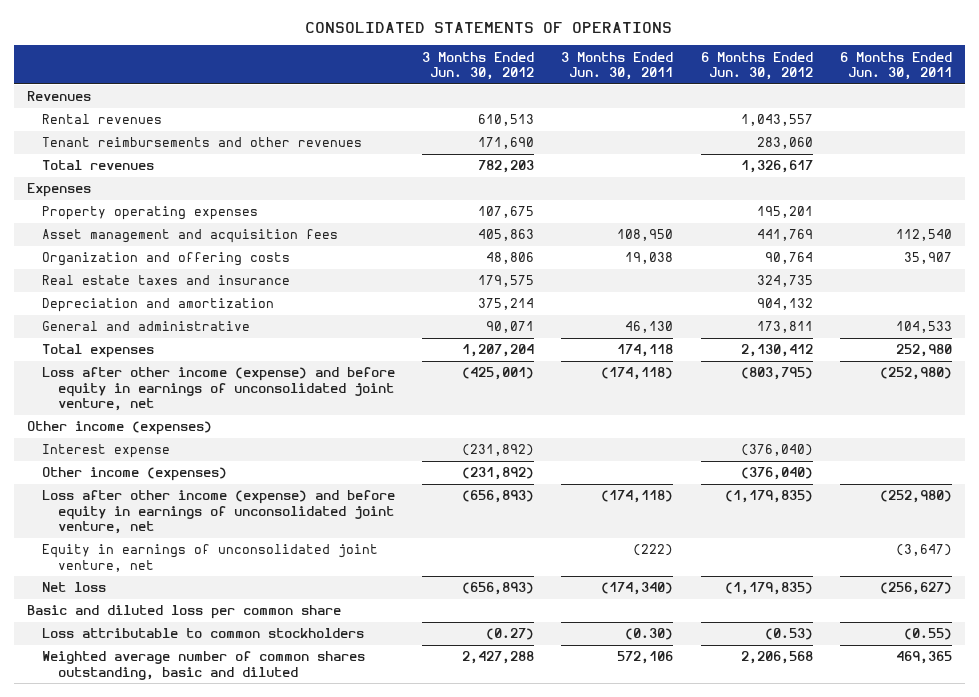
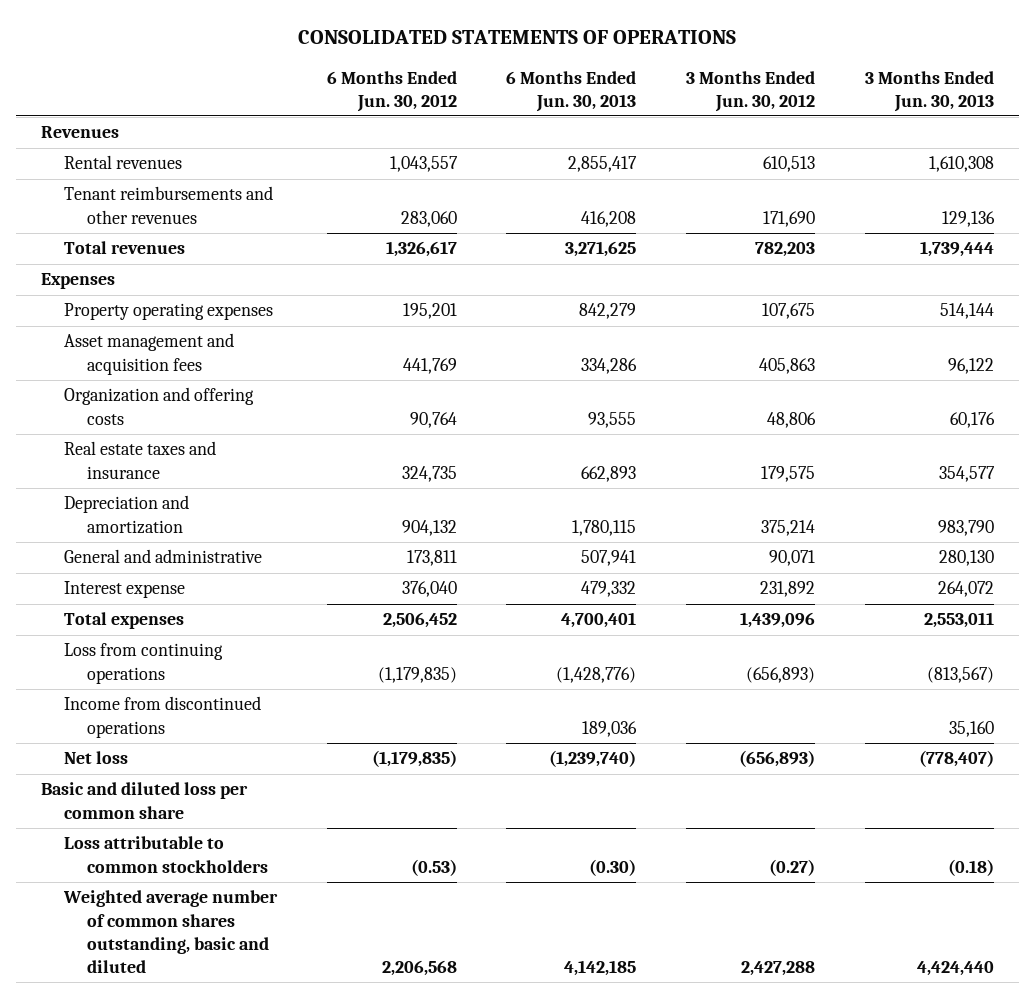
- | 3 Months Ended Jun. 30, 2012 | 3 Months Ended Jun. 30, 2011 | 6 Months Ended Jun. 30, 2012 | 6 Months Ended Jun. 30, 2011
+ | 6 Months Ended Jun. 30, 2012 | 6 Months Ended Jun. 30, 2013 | 3 Months Ended Jun. 30, 2012 | 3 Months Ended Jun. 30, 2013
- Total expenses | 1,207,204 | 174,118 | 2,130,412 | 252,980
- Loss after other income (expense) and before equity in earnings of unconsolidated joint venture, net | (425,001) | (174,118) | (803,795) | (252,980)
- Other income (expenses)
- Interest expense | (231,892) | | (376,040) |
- Other income (expenses) | (231,892) | | (376,040) |
- Loss after other income (expense) and before equity in earnings of unconsolidated joint venture, net | (656,893) | (174,118) | (1,179,835) | (252,980)
- Equity in earnings of unconsolidated joint venture, net | | (222) | | (3,647)
+ Interest expense | 376,040 | 479,332 | 231,892 | 264,072
+ Total expenses | 2,506,452 | 4,700,401 | 1,439,096 | 2,553,011
+ Loss from continuing operations | (1,179,835) | (1,428,776) | (656,893) | (813,567)
+ Income from discontinued operations | | 189,036 | | 35,160

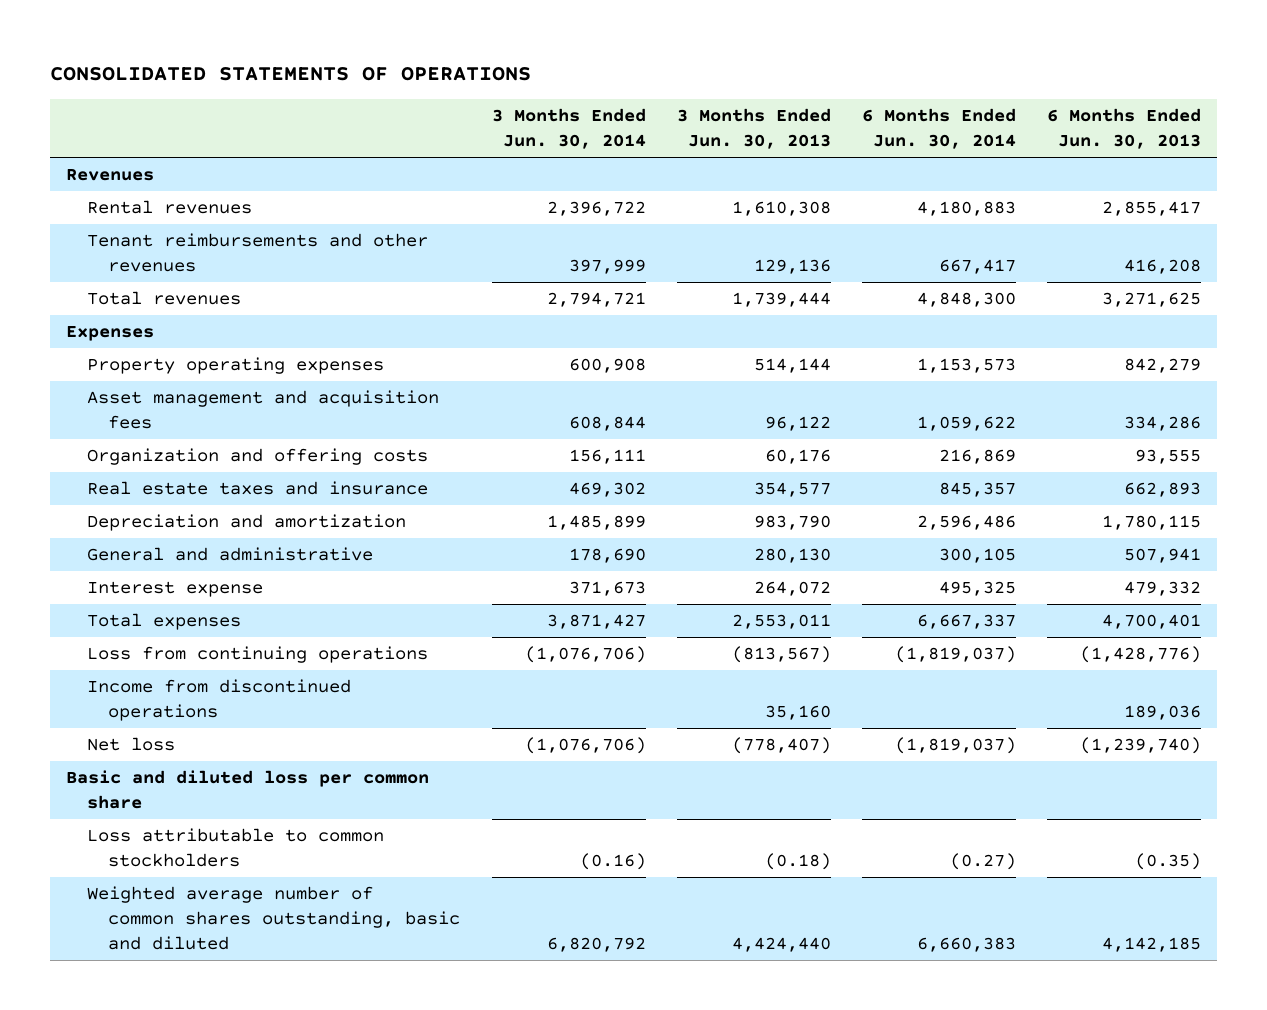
- | 6 Months Ended Jun. 30, 2012 | 6 Months Ended Jun. 30, 2013 | 3 Months Ended Jun. 30, 2012 | 3 Months Ended Jun. 30, 2013
+ | 3 Months Ended Jun. 30, 2014 | 3 Months Ended Jun. 30, 2013 | 6 Months Ended Jun. 30, 2014 | 6 Months Ended Jun. 30, 2013
- Loss attributable to common stockholders | (0.53) | (0.30) | (0.27) | (0.18)
+ Loss attributable to common stockholders | (0.16) | (0.18) | (0.27) | (0.35)

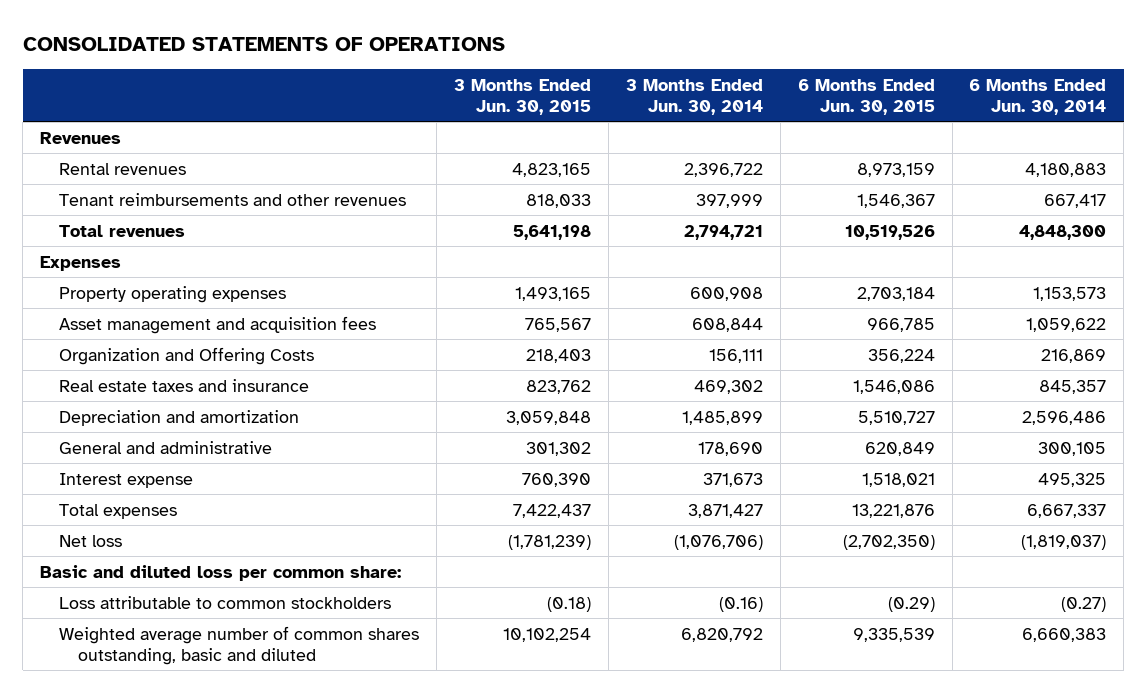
- | 3 Months Ended Jun. 30, 2014 | 3 Months Ended Jun. 30, 2013 | 6 Months Ended Jun. 30, 2014 | 6 Months Ended Jun. 30, 2013
+ | 3 Months Ended Jun. 30, 2015 | 3 Months Ended Jun. 30, 2014 | 6 Months Ended Jun. 30, 2015 | 6 Months Ended Jun. 30, 2014
- Organization and offering costs | 156,111 | 60,176 | 216,869 | 93,555
+ Organization and Offering Costs | 218,403 | 156,111 | 356,224 | 216,869
- Loss from continuing operations | (1,076,706) | (813,567) | (1,819,037) | (1,428,776)
- Income from discontinued operations | | 35,160 | | 189,036
- Basic and diluted loss per common share
+ Basic and diluted loss per common share:

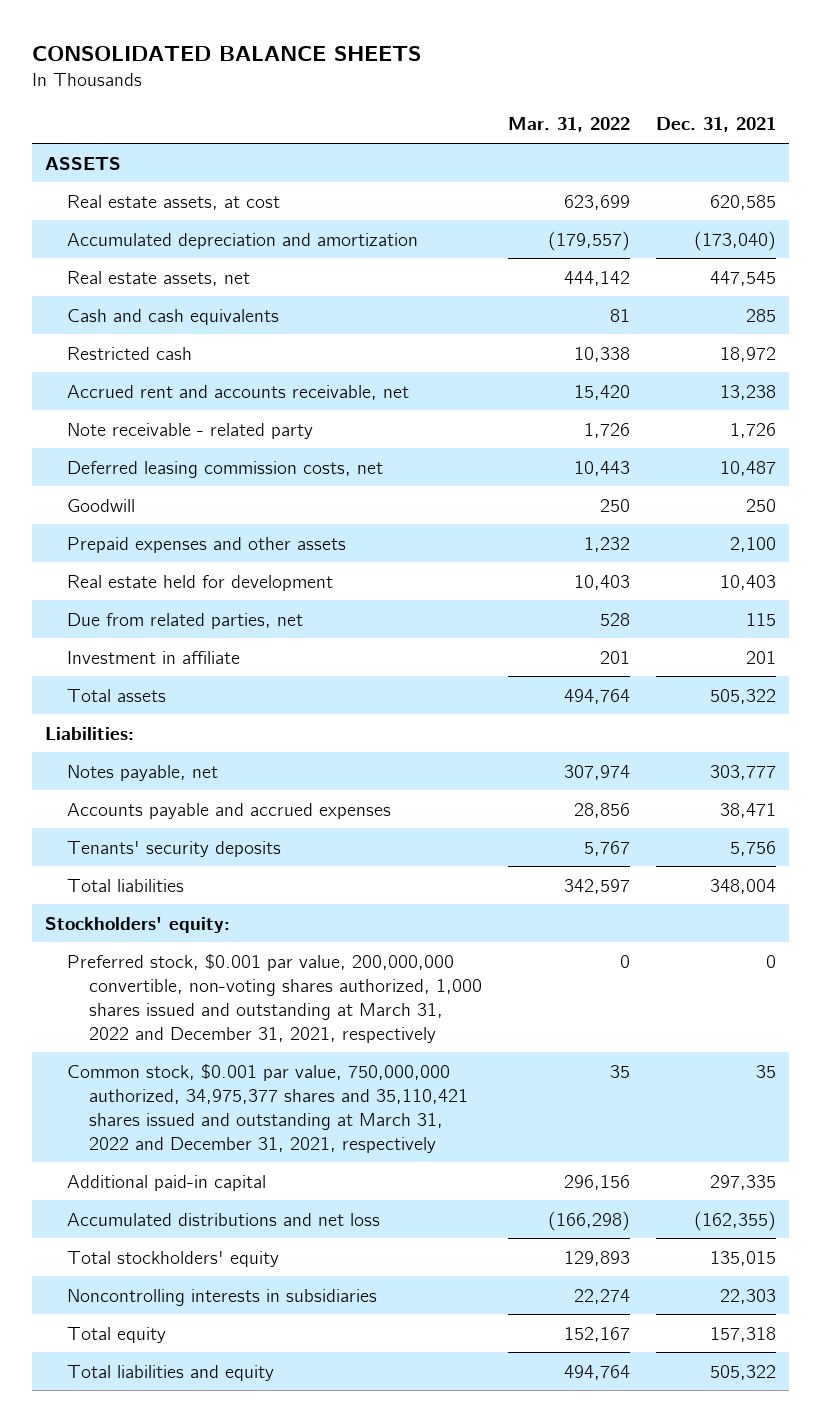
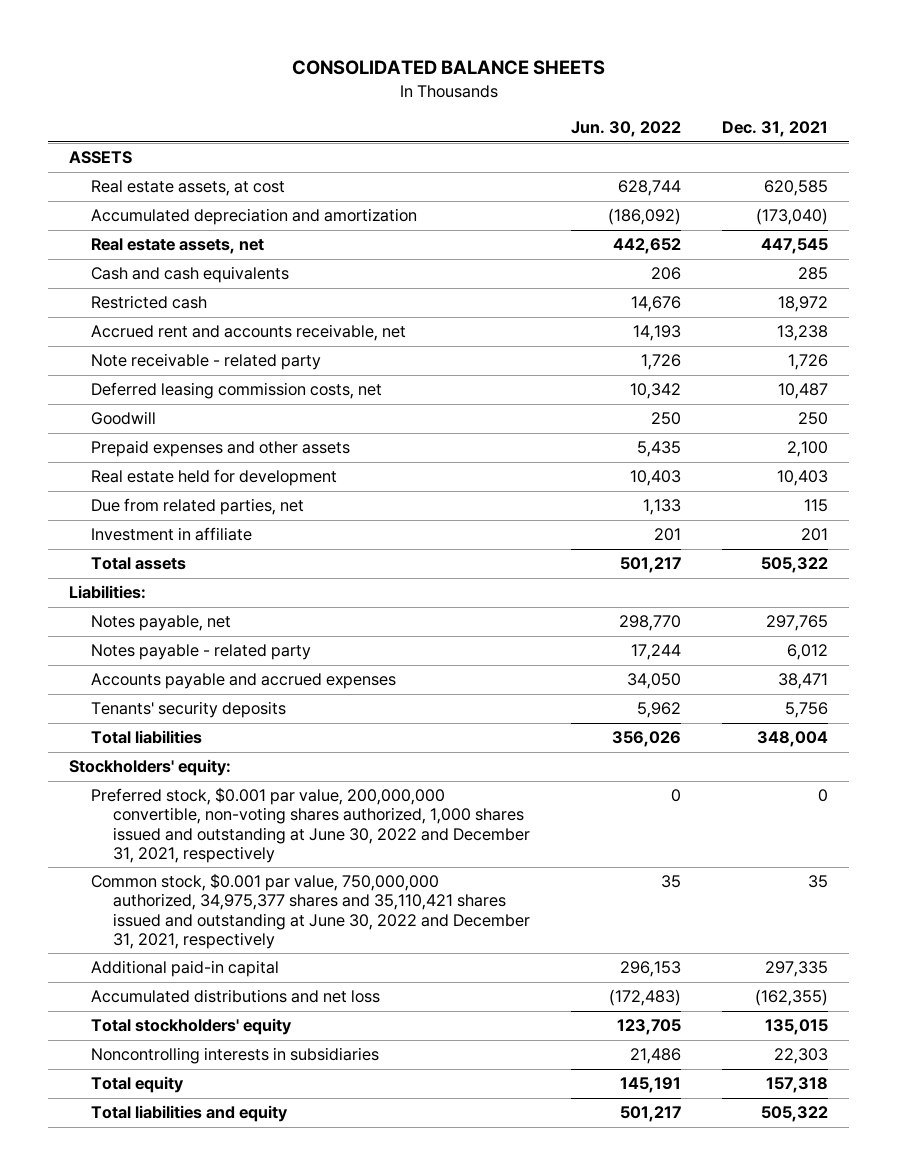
- | Mar. 31, 2022 | Dec. 31, 2021
+ | Jun. 30, 2022 | Dec. 31, 2021
- Notes payable, net | 307,974 | 303,777
+ Notes payable, net | 298,770 | 297,765
+ Notes payable - related party | 17,244 | 6,012
- Preferred stock, $0.001 par value, 200,000,000 convertible, non-voting shares authorized, 1,000 shares issued and outstanding at March 31, 2022 and December 31, 2021, respectively | 0 | 0
- Common stock, $0.001 par value, 750,000,000 authorized, 34,975,377 shares and 35,110,421 shares issued and outstanding at March 31, 2022 and December 31, 2021, respectively | 35 | 35
+ Preferred stock, $0.001 par value, 200,000,000 convertible, non-voting shares authorized, 1,000 shares issued and outstanding at June 30, 2022 and December 31, 2021, respectively | 0 | 0
+ Common stock, $0.001 par value, 750,000,000 authorized, 34,975,377 shares and 35,110,421 shares issued and outstanding at June 30, 2022 and December 31, 2021, respectively | 35 | 35

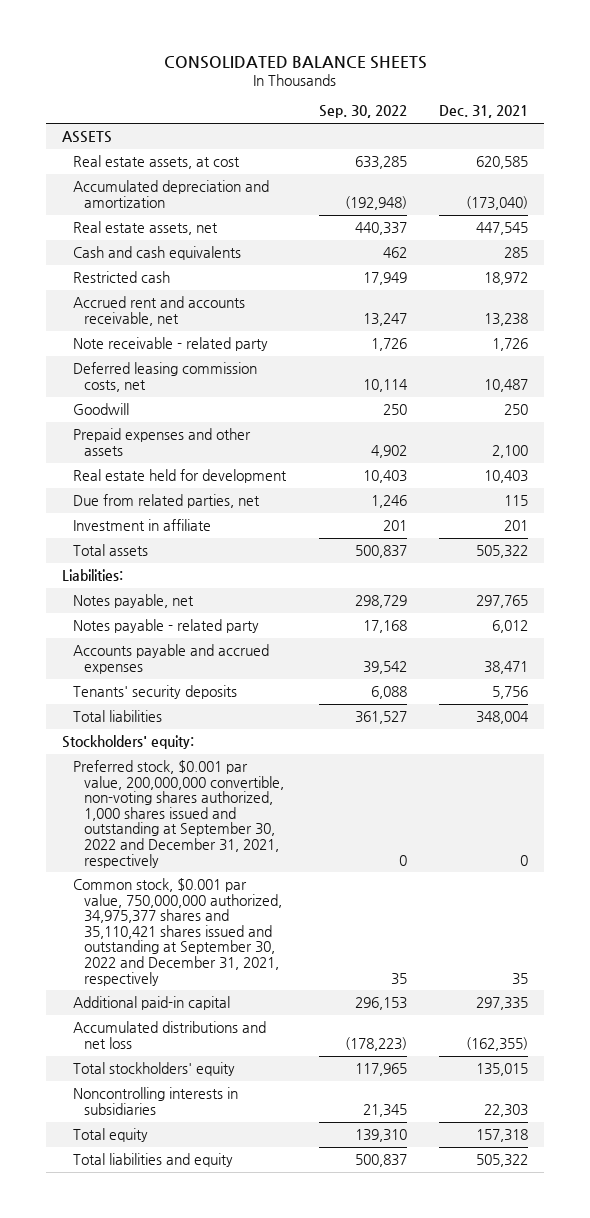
- | Jun. 30, 2022 | Dec. 31, 2021
+ | Sep. 30, 2022 | Dec. 31, 2021
- Preferred stock, $0.001 par value, 200,000,000 convertible, non-voting shares authorized, 1,000 shares issued and outstanding at June 30, 2022 and December 31, 2021, respectively | 0 | 0
- Common stock, $0.001 par value, 750,000,000 authorized, 34,975,377 shares and 35,110,421 shares issued and outstanding at June 30, 2022 and December 31, 2021, respectively | 35 | 35
+ Preferred stock, $0.001 par value, 200,000,000 convertible, non-voting shares authorized, 1,000 shares issued and outstanding at September 30, 2022 and December 31, 2021, respectively | 0 | 0
+ Common stock, $0.001 par value, 750,000,000 authorized, 34,975,377 shares and 35,110,421 shares issued and outstanding at September 30, 2022 and December 31, 2021, respectively | 35 | 35

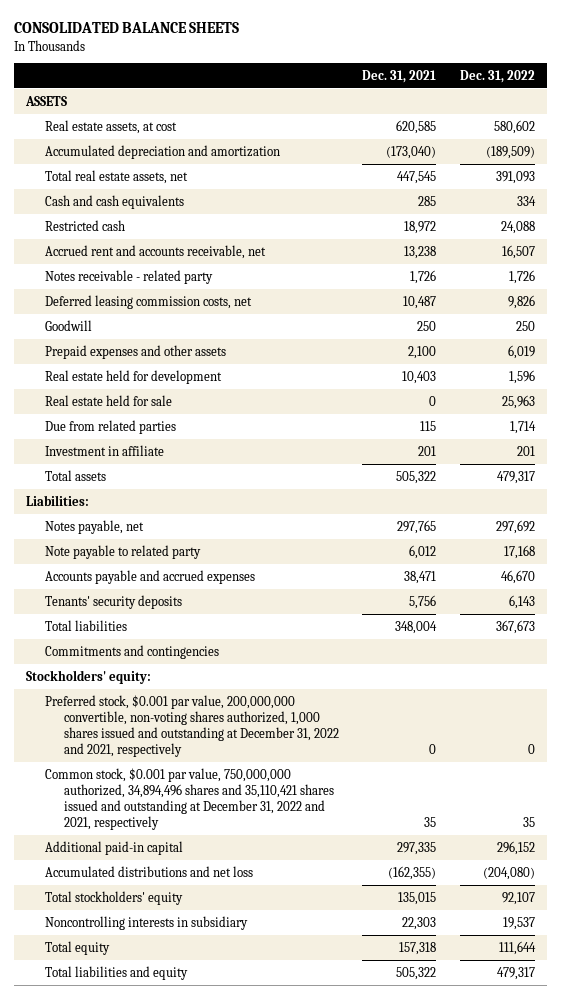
- | Sep. 30, 2022 | Dec. 31, 2021
+ | Dec. 31, 2021 | Dec. 31, 2022
- Real estate assets, net | 440,337 | 447,545
+ Total real estate assets, net | 447,545 | 391,093
- Note receivable - related party | 1,726 | 1,726
+ Notes receivable - related party | 1,726 | 1,726
- Due from related parties, net | 1,246 | 115
+ Real estate held for sale | 0 | 25,963
+ Due from related parties | 115 | 1,714
- Notes payable - related party | 17,168 | 6,012
+ Note payable to related party | 6,012 | 17,168
+ Commitments and contingencies
- Preferred stock, $0.001 par value, 200,000,000 convertible, non-voting shares authorized, 1,000 shares issued and outstanding at September 30, 2022 and December 31, 2021, respectively | 0 | 0
- Common stock, $0.001 par value, 750,000,000 authorized, 34,975,377 shares and 35,110,421 shares issued and outstanding at September 30, 2022 and December 31, 2021, respectively | 35 | 35
+ Preferred stock, $0.001 par value, 200,000,000 convertible, non-voting shares authorized, 1,000 shares issued and outstanding at December 31, 2022 and 2021, respectively | 0 | 0
+ Common stock, $0.001 par value, 750,000,000 authorized, 34,894,496 shares and 35,110,421 shares issued and outstanding at December 31, 2022 and 2021, respectively | 35 | 35
- Noncontrolling interests in subsidiaries | 21,345 | 22,303
+ Noncontrolling interests in subsidiary | 22,303 | 19,537

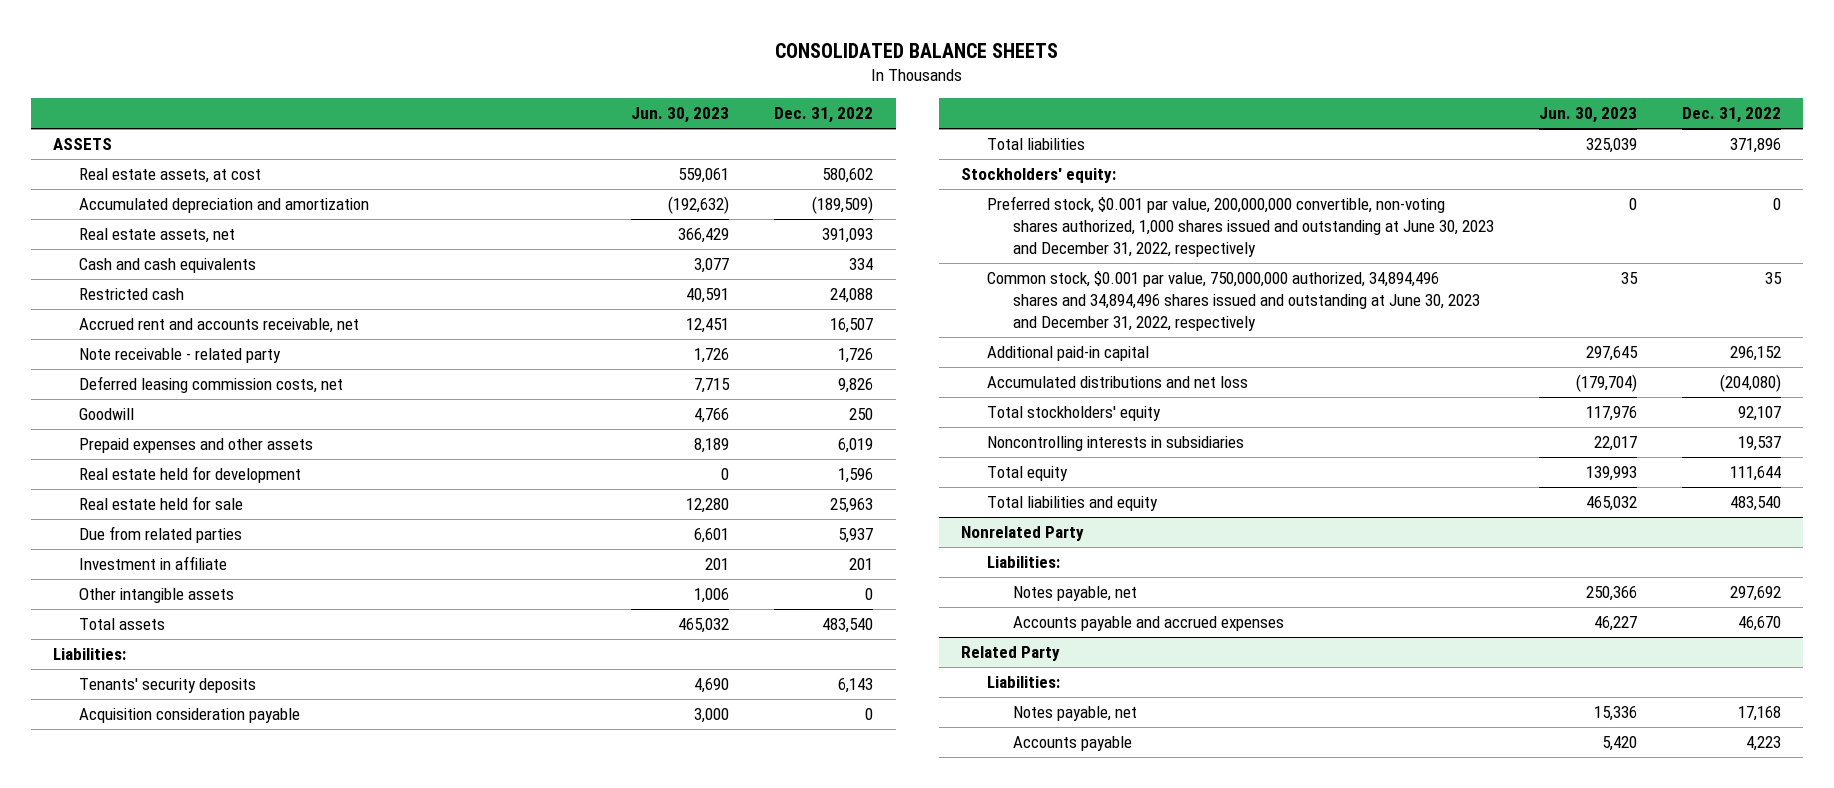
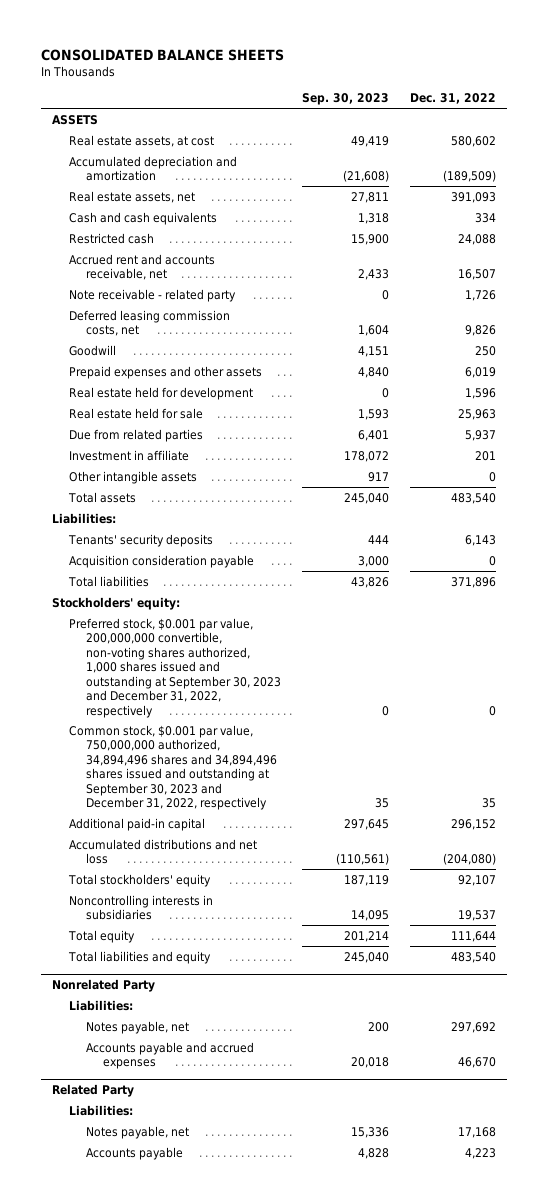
- | Jun. 30, 2023 | Dec. 31, 2022
+ | Sep. 30, 2023 | Dec. 31, 2022
- Preferred stock, $0.001 par value, 200,000,000 convertible, non-voting shares authorized, 1,000 shares issued and outstanding at June 30, 2023 and December 31, 2022, respectively | 0 | 0
- Common stock, $0.001 par value, 750,000,000 authorized, 34,894,496 shares and 34,894,496 shares issued and outstanding at June 30, 2023 and December 31, 2022, respectively | 35 | 35
+ Preferred stock, $0.001 par value, 200,000,000 convertible, non-voting shares authorized, 1,000 shares issued and outstanding at September 30, 2023 and December 31, 2022, respectively | 0 | 0
+ Common stock, $0.001 par value, 750,000,000 authorized, 34,894,496 shares and 34,894,496 shares issued and outstanding at September 30, 2023 and December 31, 2022, respectively | 35 | 35

